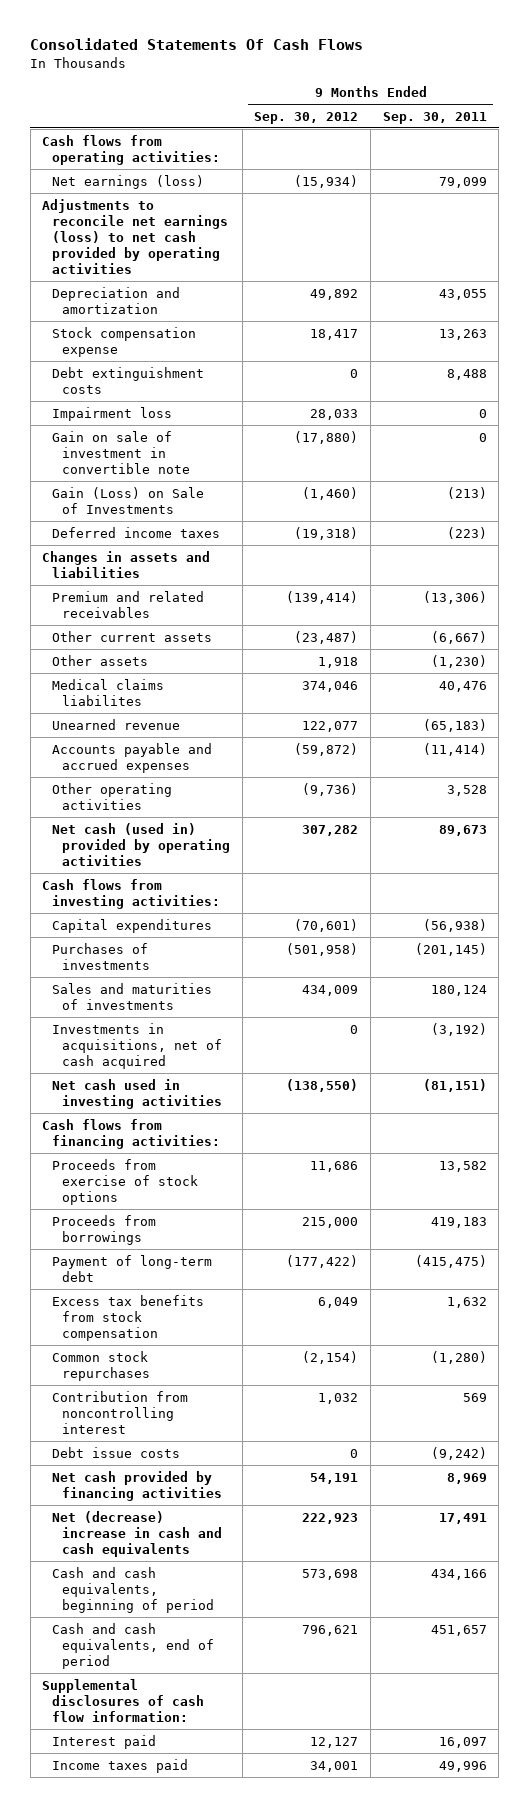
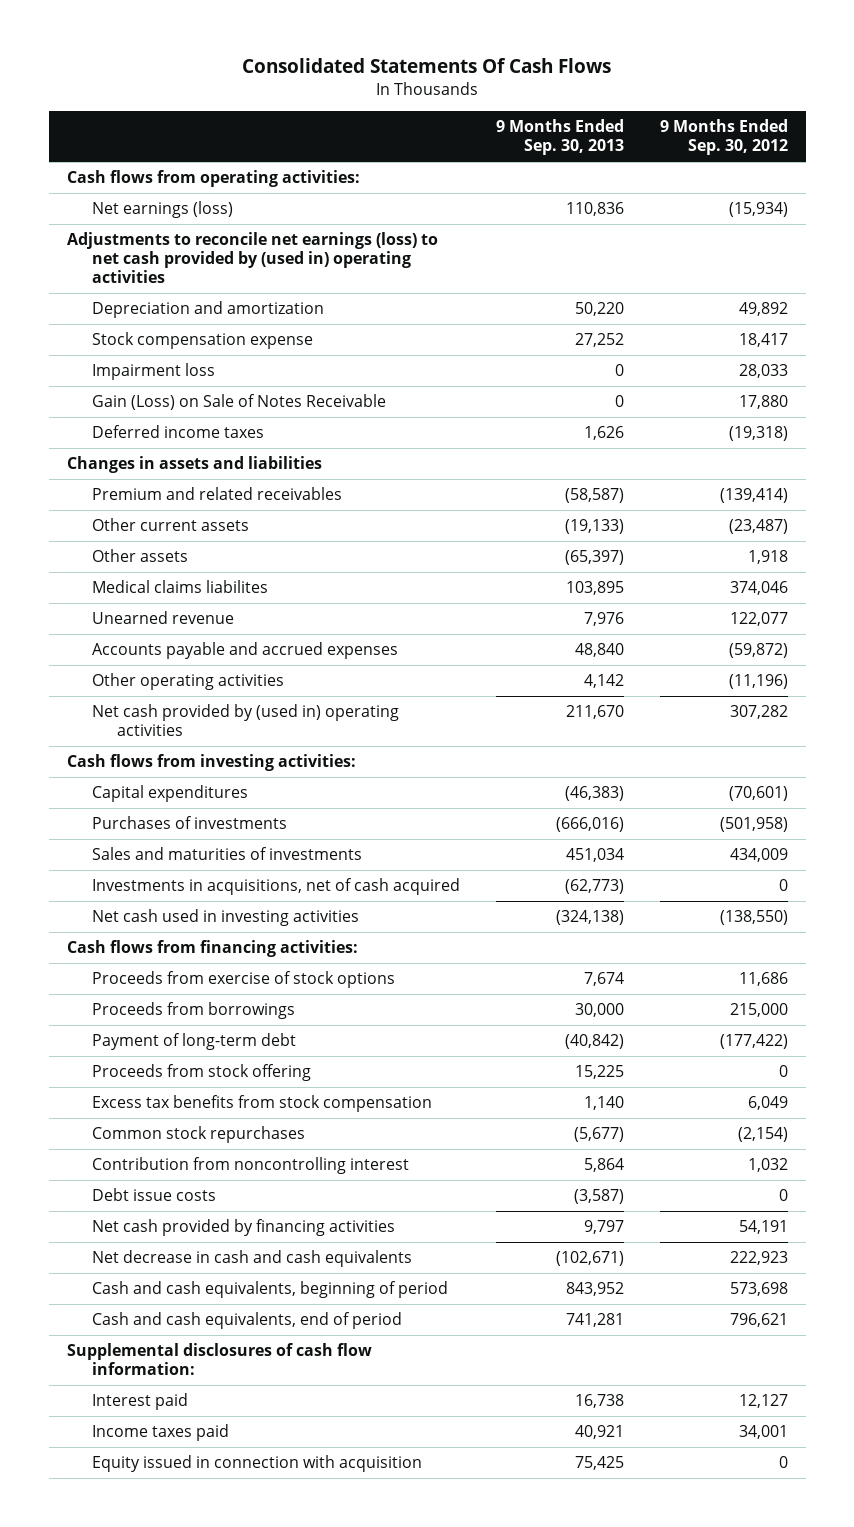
- | 9 Months Ended Sep. 30, 2012 | 9 Months Ended Sep. 30, 2011
+ | 9 Months Ended Sep. 30, 2013 | 9 Months Ended Sep. 30, 2012
- Adjustments to reconcile net earnings (loss) to net cash provided by operating activities
+ Adjustments to reconcile net earnings (loss) to net cash provided by (used in) operating activities
- Debt extinguishment costs | 0 | 8,488
- Gain on sale of investment in convertible note | (17,880) | 0
- Gain (Loss) on Sale of Investments | (1,460) | (213)
+ Gain (Loss) on Sale of Notes Receivable | 0 | 17,880
- Other operating activities | (9,736) | 3,528
- Net cash (used in) provided by operating activities | 307,282 | 89,673
+ Other operating activities | 4,142 | (11,196)
+ Net cash provided by (used in) operating activities | 211,670 | 307,282
+ Proceeds from stock offering | 15,225 | 0
- Net (decrease) increase in cash and cash equivalents | 222,923 | 17,491
+ Net decrease in cash and cash equivalents | (102,671) | 222,923
+ Equity issued in connection with acquisition | 75,425 | 0

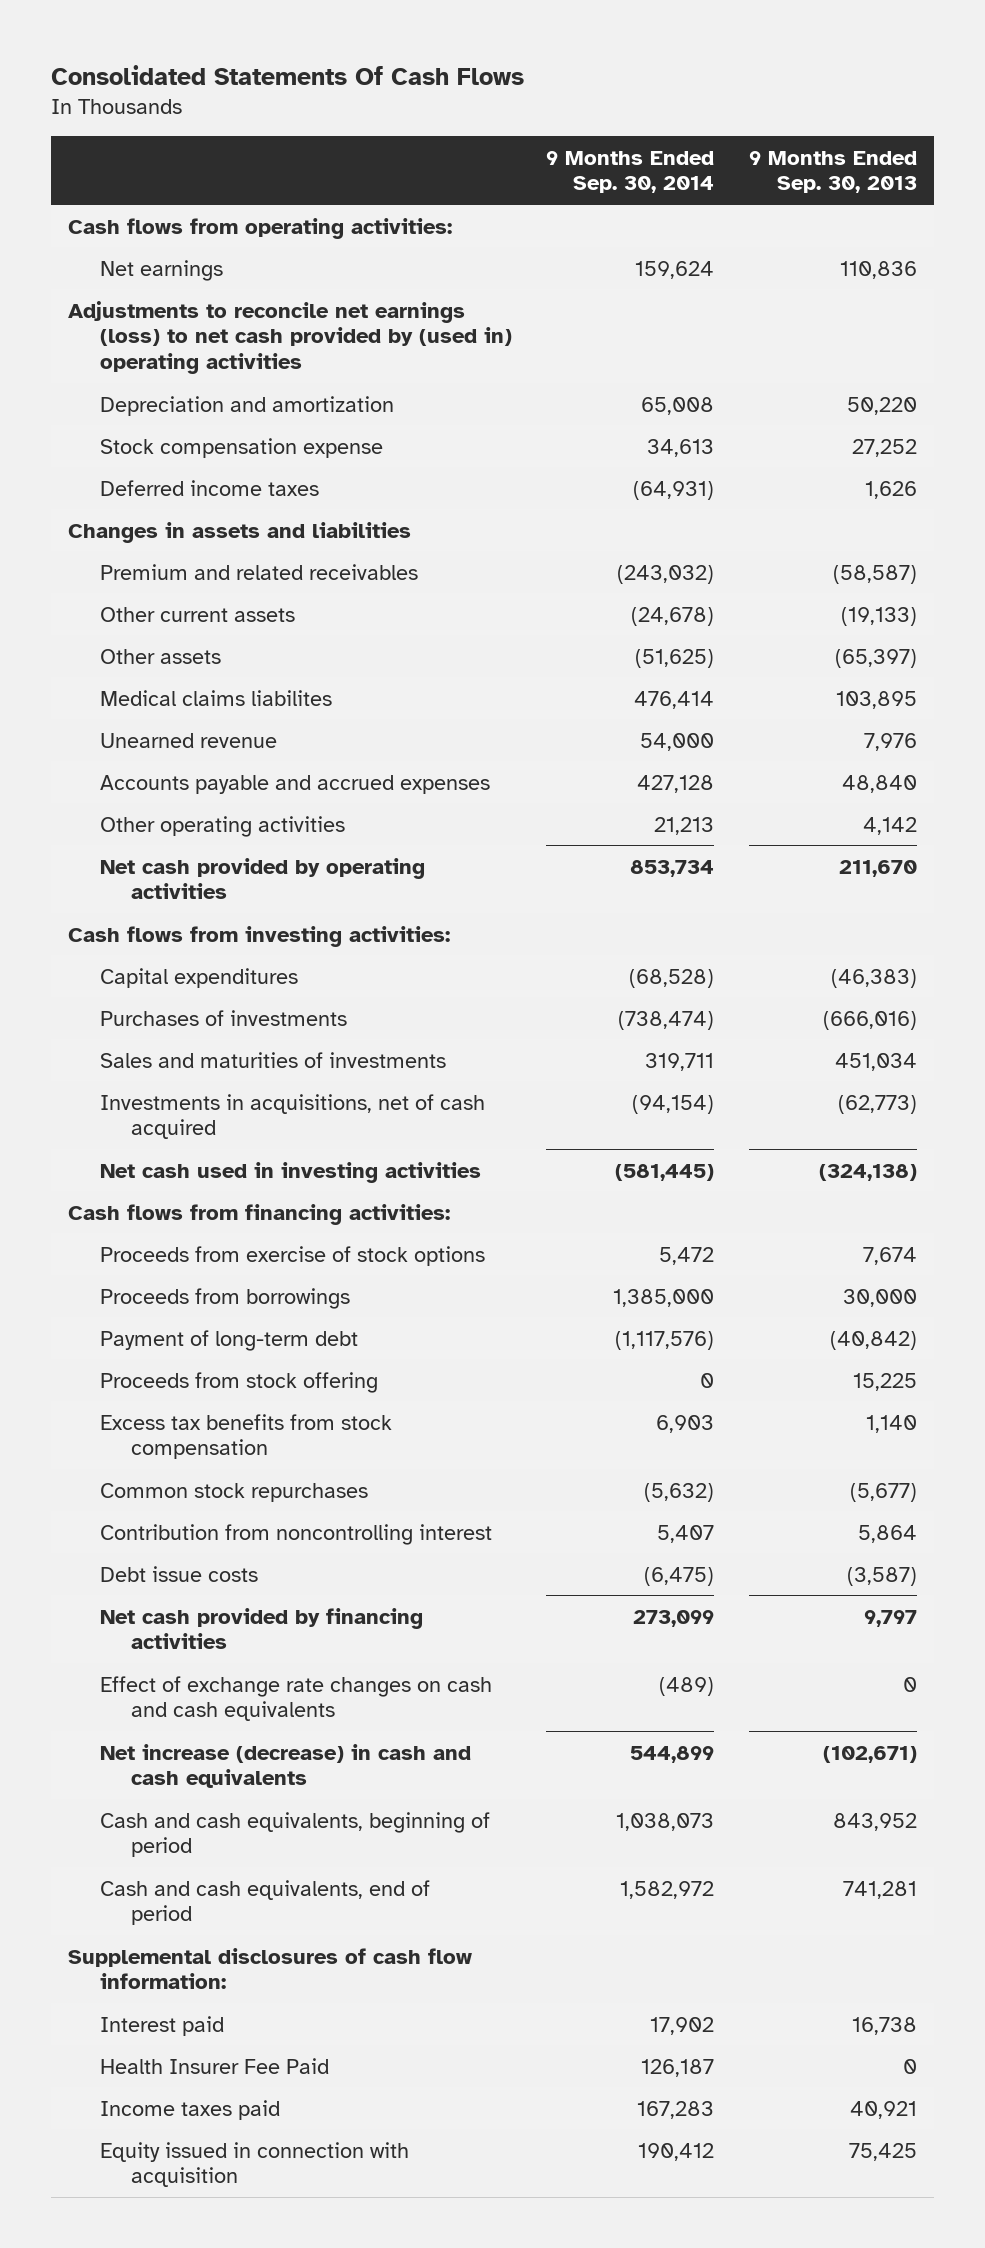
- | 9 Months Ended Sep. 30, 2013 | 9 Months Ended Sep. 30, 2012
+ | 9 Months Ended Sep. 30, 2014 | 9 Months Ended Sep. 30, 2013
- Net earnings (loss) | 110,836 | (15,934)
+ Net earnings | 159,624 | 110,836
- Impairment loss | 0 | 28,033
- Gain (Loss) on Sale of Notes Receivable | 0 | 17,880
- Net cash provided by (used in) operating activities | 211,670 | 307,282
+ Net cash provided by operating activities | 853,734 | 211,670
- Net decrease in cash and cash equivalents | (102,671) | 222,923
+ Effect of exchange rate changes on cash and cash equivalents | (489) | 0
+ Net increase (decrease) in cash and cash equivalents | 544,899 | (102,671)
+ Health Insurer Fee Paid | 126,187 | 0

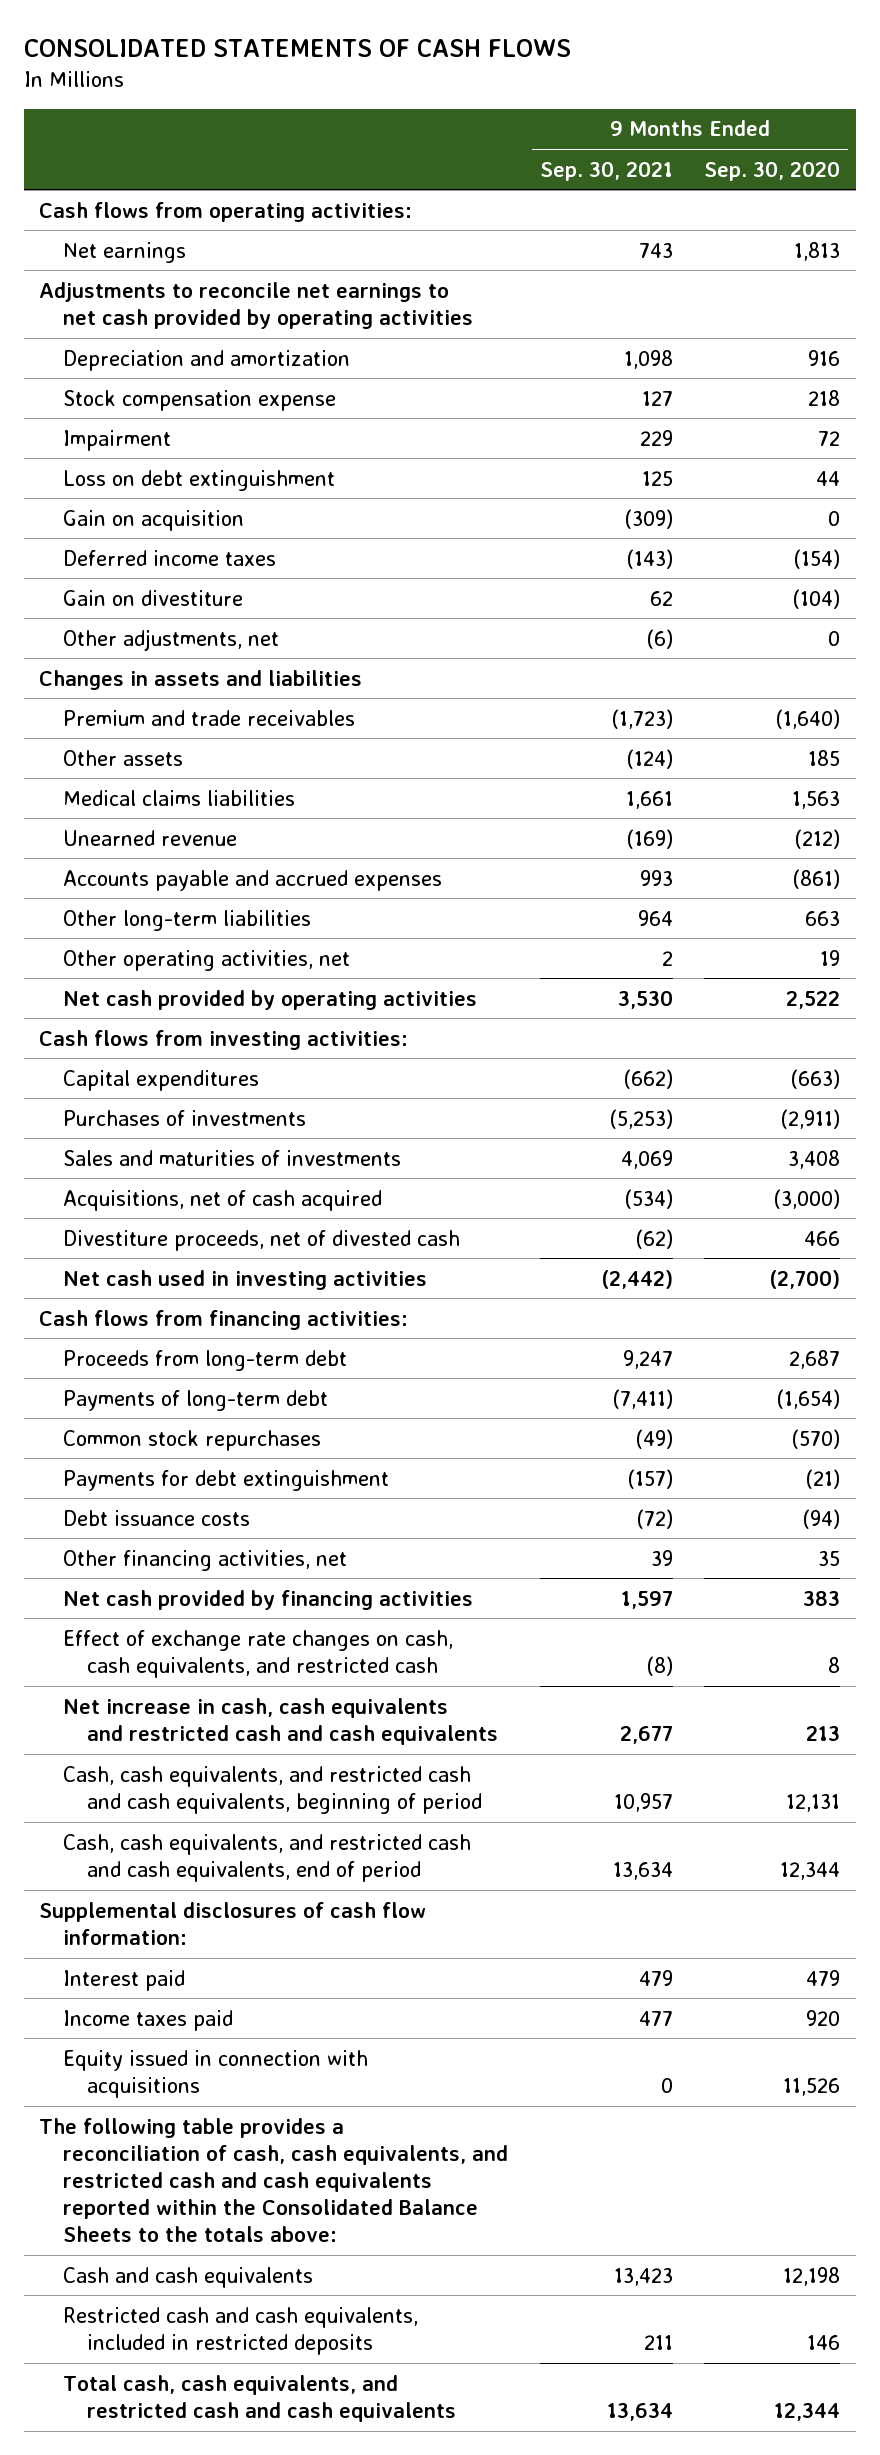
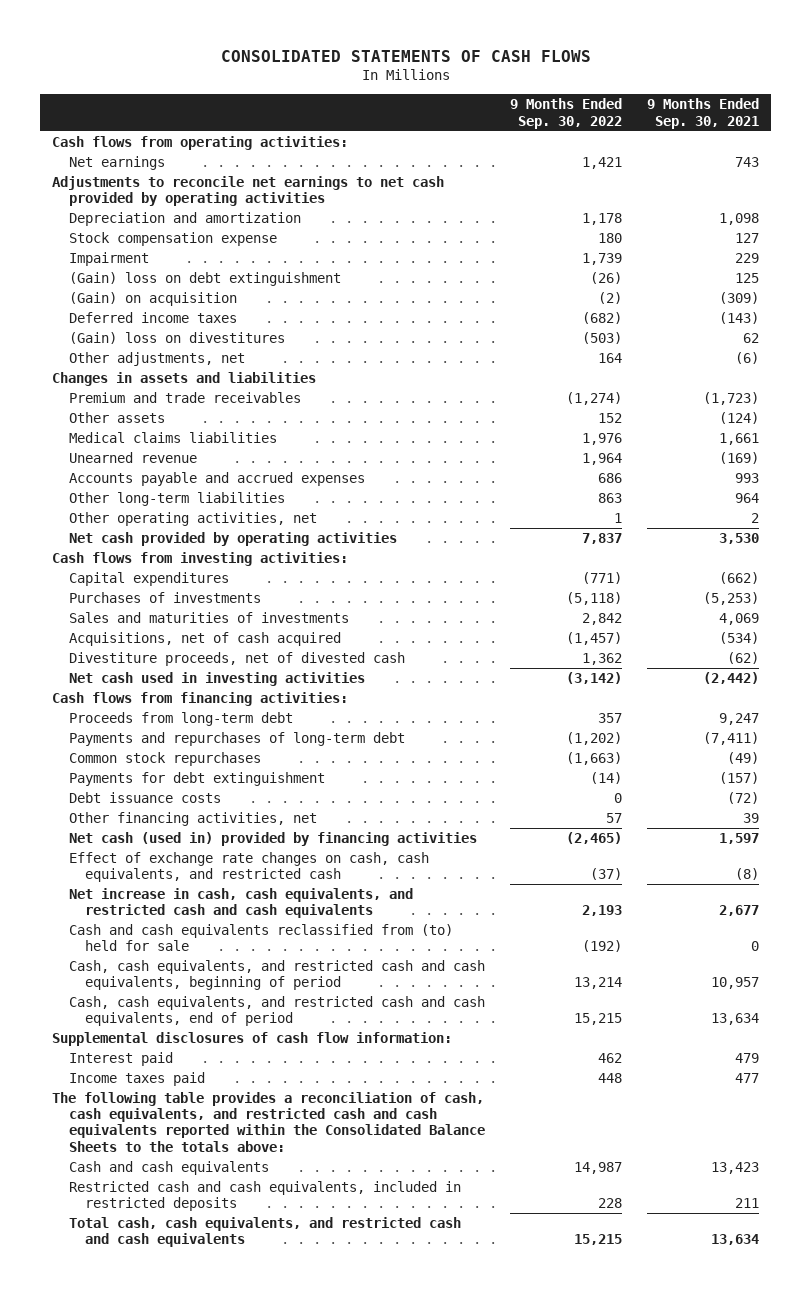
- | 9 Months Ended Sep. 30, 2021 | 9 Months Ended Sep. 30, 2020
+ | 9 Months Ended Sep. 30, 2022 | 9 Months Ended Sep. 30, 2021
- Loss on debt extinguishment | 125 | 44
- Gain on acquisition | (309) | 0
+ (Gain) loss on debt extinguishment | (26) | 125
+ (Gain) on acquisition | (2) | (309)
- Gain on divestiture | 62 | (104)
+ (Gain) loss on divestitures | (503) | 62
- Payments of long-term debt | (7,411) | (1,654)
+ Payments and repurchases of long-term debt | (1,202) | (7,411)
- Net cash provided by financing activities | 1,597 | 383
+ Net cash (used in) provided by financing activities | (2,465) | 1,597
- Net increase in cash, cash equivalents and restricted cash and cash equivalents | 2,677 | 213
+ Net increase in cash, cash equivalents, and restricted cash and cash equivalents | 2,193 | 2,677
+ Cash and cash equivalents reclassified from (to) held for sale | (192) | 0
- Equity issued in connection with acquisitions | 0 | 11,526

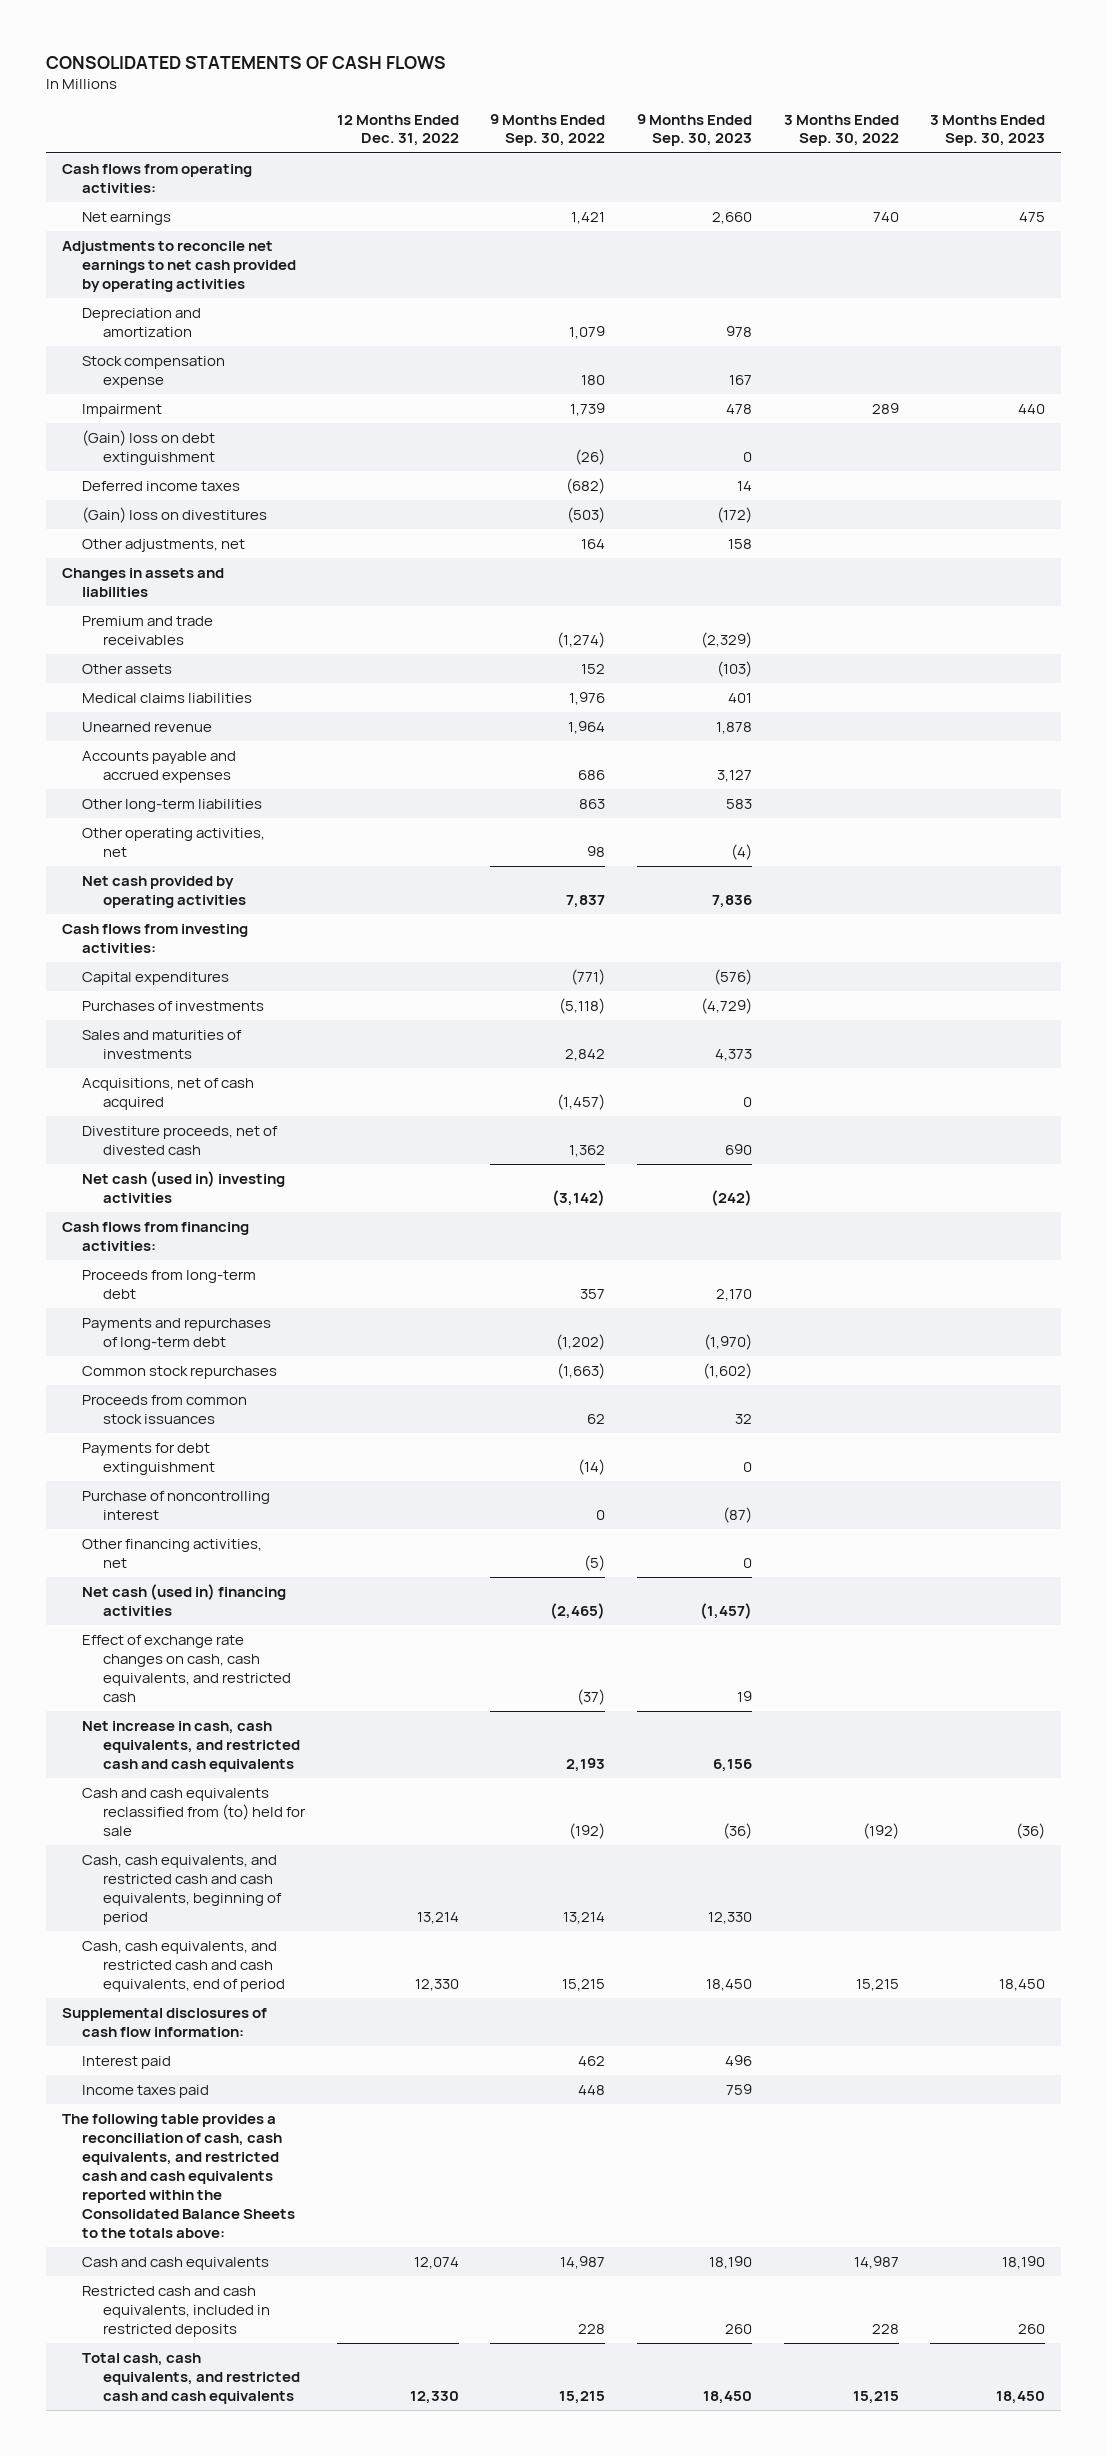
- | 9 Months Ended Sep. 30, 2022 | 9 Months Ended Sep. 30, 2021
+ | 12 Months Ended Dec. 31, 2022 | 9 Months Ended Sep. 30, 2022 | 9 Months Ended Sep. 30, 2023 | 3 Months Ended Sep. 30, 2022 | 3 Months Ended Sep. 30, 2023
- Depreciation and amortization | 1,178 | 1,098
+ Depreciation and amortization | | 1,079 | 978 | |
- (Gain) on acquisition | (2) | (309)
- Other operating activities, net | 1 | 2
+ Other operating activities, net | | 98 | (4) | |
- Net cash used in investing activities | (3,142) | (2,442)
+ Net cash (used in) investing activities | | (3,142) | (242) | |
+ Proceeds from common stock issuances | | 62 | 32 | |
- Debt issuance costs | 0 | (72)
- Other financing activities, net | 57 | 39
- Net cash (used in) provided by financing activities | (2,465) | 1,597
+ Purchase of noncontrolling interest | | 0 | (87) | |
+ Other financing activities, net | | (5) | 0 | |
+ Net cash (used in) financing activities | | (2,465) | (1,457) | |

